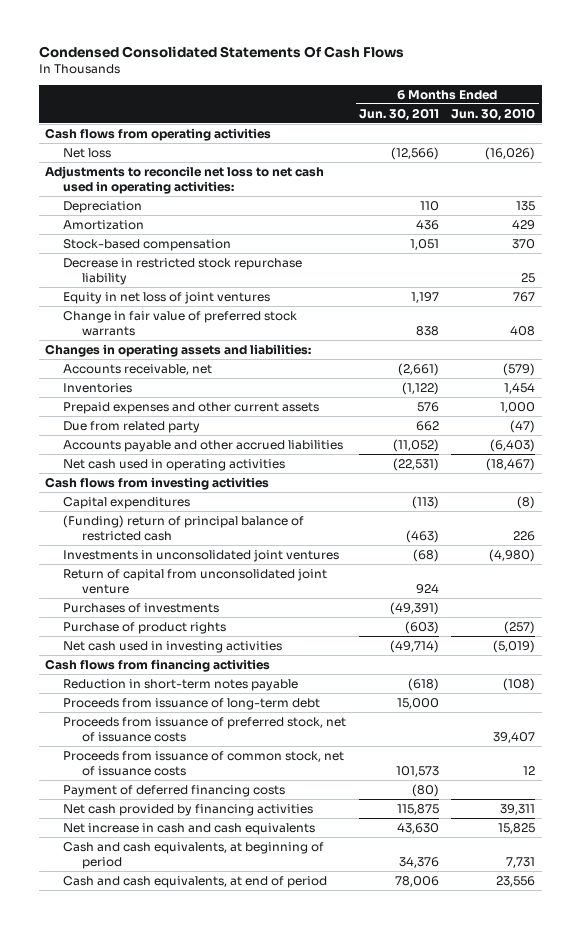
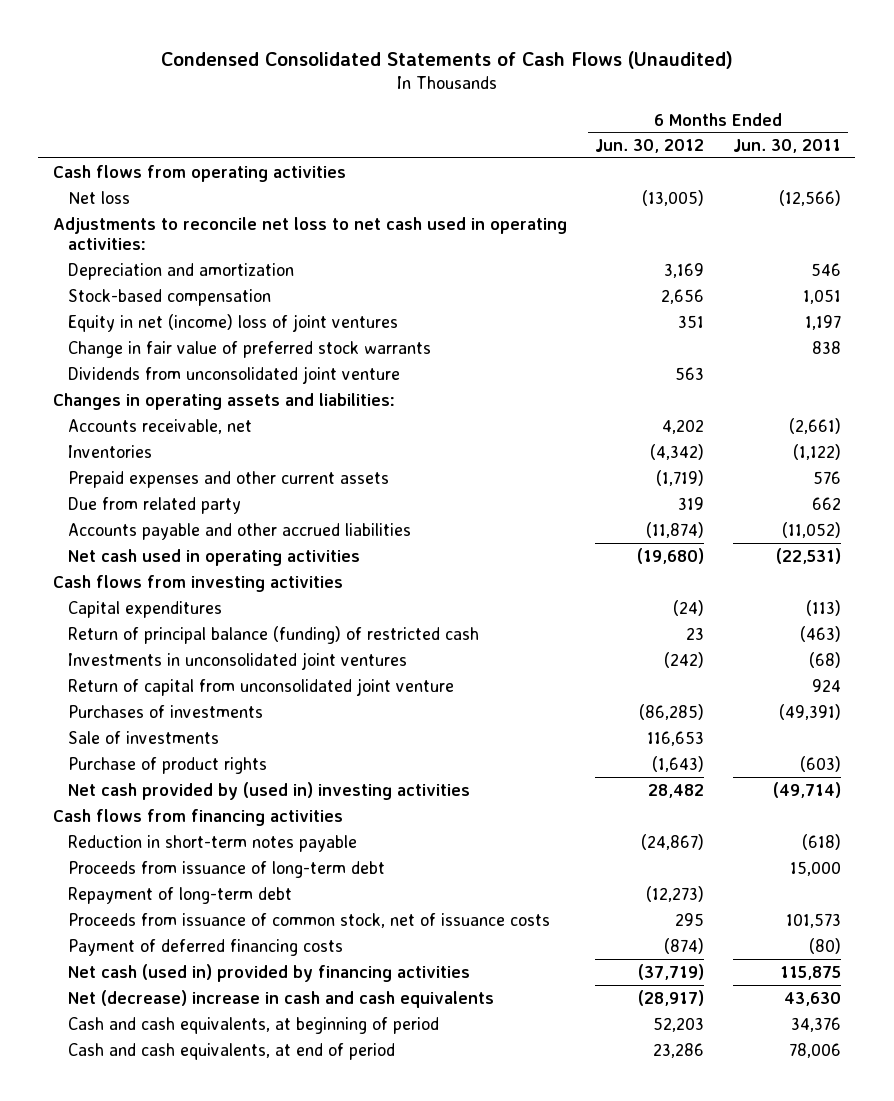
- Condensed Consolidated Statements Of Cash Flows
+ Condensed Consolidated Statements of Cash Flows (Unaudited)
- | 6 Months Ended Jun. 30, 2011 | 6 Months Ended Jun. 30, 2010
+ | 6 Months Ended Jun. 30, 2012 | 6 Months Ended Jun. 30, 2011
- Depreciation | 110 | 135
- Amortization | 436 | 429
+ Depreciation and amortization | 3,169 | 546
- Decrease in restricted stock repurchase liability | | 25
- Equity in net loss of joint ventures | 1,197 | 767
+ Equity in net (income) loss of joint ventures | 351 | 1,197
+ Dividends from unconsolidated joint venture | 563 |
- (Funding) return of principal balance of restricted cash | (463) | 226
+ Return of principal balance (funding) of restricted cash | 23 | (463)
+ Sale of investments | 116,653 |
- Net cash used in investing activities | (49,714) | (5,019)
+ Net cash provided by (used in) investing activities | 28,482 | (49,714)
- Proceeds from issuance of preferred stock, net of issuance costs | | 39,407
+ Repayment of long-term debt | (12,273) |
- Net cash provided by financing activities | 115,875 | 39,311
- Net increase in cash and cash equivalents | 43,630 | 15,825
+ Net cash (used in) provided by financing activities | (37,719) | 115,875
+ Net (decrease) increase in cash and cash equivalents | (28,917) | 43,630

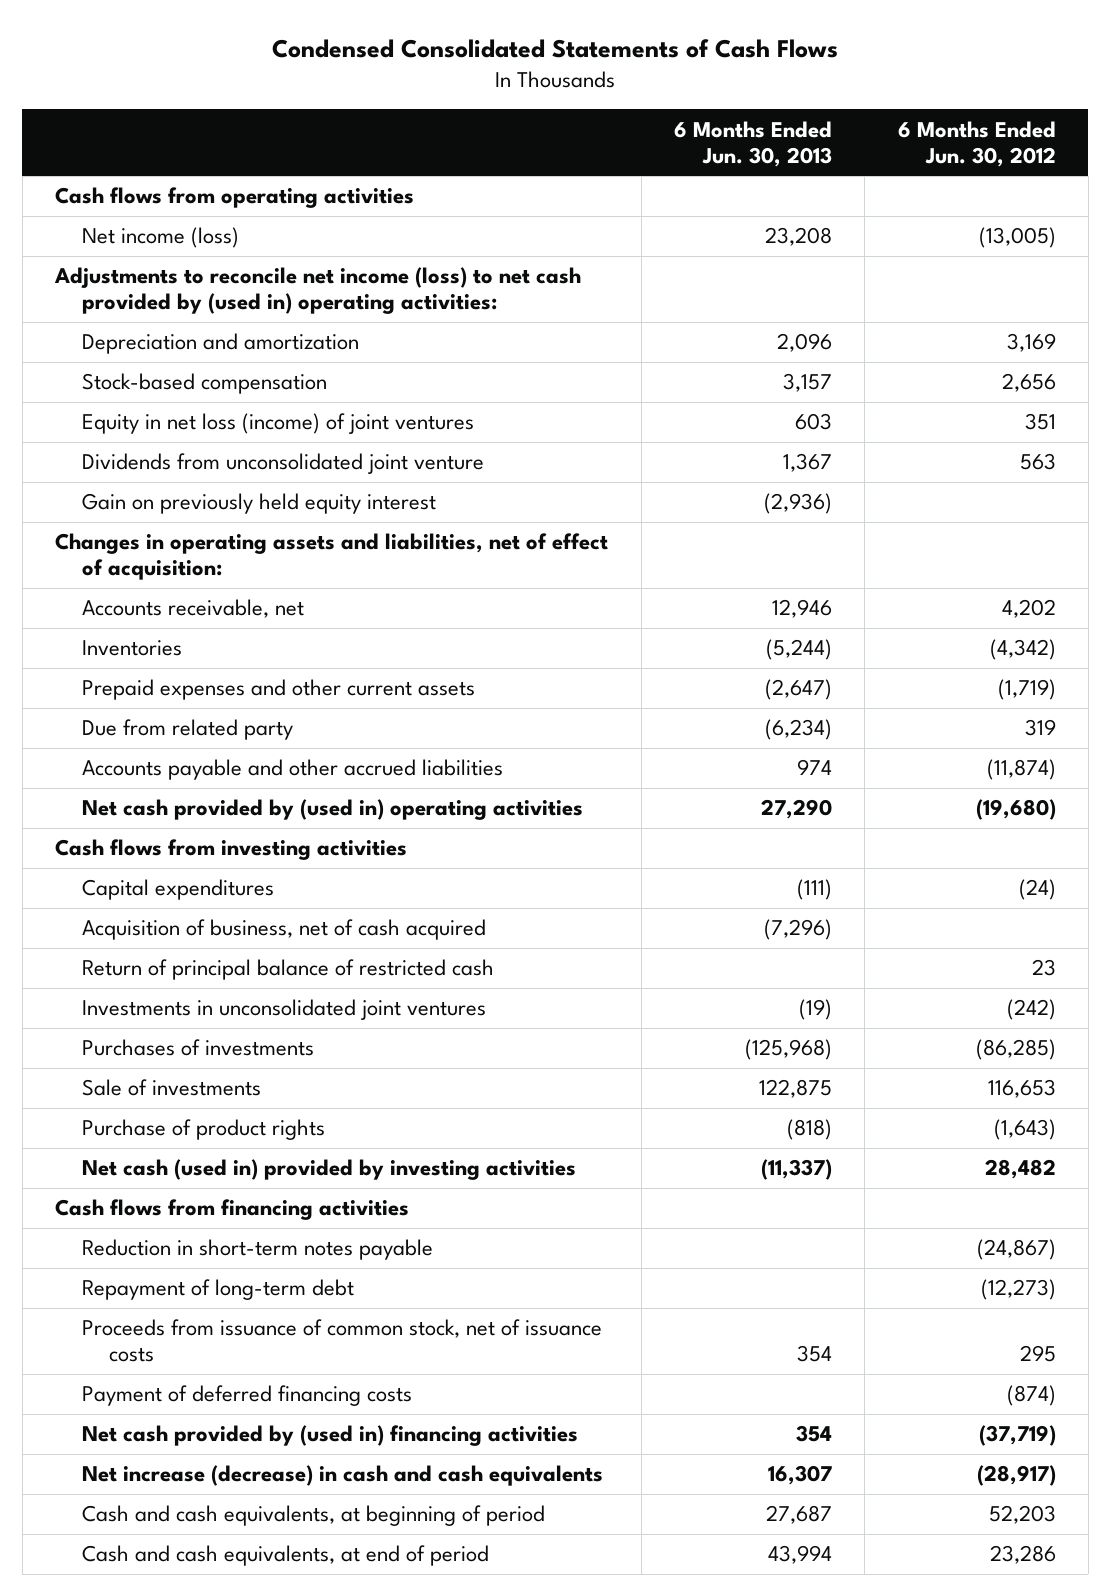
- Condensed Consolidated Statements of Cash Flows (Unaudited)
+ Condensed Consolidated Statements of Cash Flows
- | 6 Months Ended Jun. 30, 2012 | 6 Months Ended Jun. 30, 2011
+ | 6 Months Ended Jun. 30, 2013 | 6 Months Ended Jun. 30, 2012
- Net loss | (13,005) | (12,566)
- Adjustments to reconcile net loss to net cash used in operating activities:
+ Net income (loss) | 23,208 | (13,005)
+ Adjustments to reconcile net income (loss) to net cash provided by (used in) operating activities:
- Equity in net (income) loss of joint ventures | 351 | 1,197
- Change in fair value of preferred stock warrants | | 838
+ Equity in net loss (income) of joint ventures | 603 | 351
- Changes in operating assets and liabilities:
+ Gain on previously held equity interest | (2,936) |
+ Changes in operating assets and liabilities, net of effect of acquisition:
- Net cash used in operating activities | (19,680) | (22,531)
+ Net cash provided by (used in) operating activities | 27,290 | (19,680)
- Return of principal balance (funding) of restricted cash | 23 | (463)
+ Acquisition of business, net of cash acquired | (7,296) |
+ Return of principal balance of restricted cash | | 23
- Return of capital from unconsolidated joint venture | | 924
- Net cash provided by (used in) investing activities | 28,482 | (49,714)
+ Net cash (used in) provided by investing activities | (11,337) | 28,482
- Proceeds from issuance of long-term debt | | 15,000
- Net cash (used in) provided by financing activities | (37,719) | 115,875
- Net (decrease) increase in cash and cash equivalents | (28,917) | 43,630
+ Net cash provided by (used in) financing activities | 354 | (37,719)
+ Net increase (decrease) in cash and cash equivalents | 16,307 | (28,917)

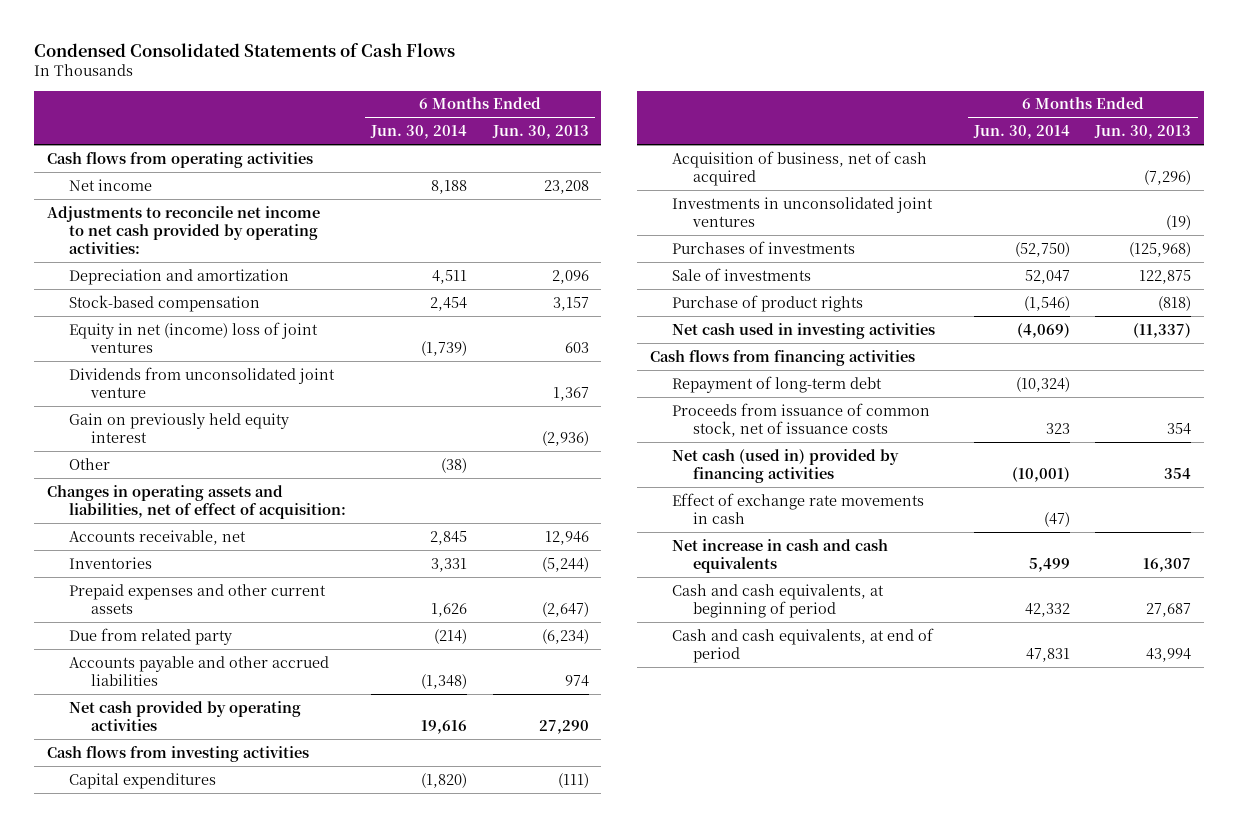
- | 6 Months Ended Jun. 30, 2013 | 6 Months Ended Jun. 30, 2012
+ | 6 Months Ended Jun. 30, 2014 | 6 Months Ended Jun. 30, 2013
- Net income (loss) | 23,208 | (13,005)
- Adjustments to reconcile net income (loss) to net cash provided by (used in) operating activities:
+ Net income | 8,188 | 23,208
+ Adjustments to reconcile net income to net cash provided by operating activities:
- Equity in net loss (income) of joint ventures | 603 | 351
+ Equity in net (income) loss of joint ventures | (1,739) | 603
+ Other | (38) |
- Net cash provided by (used in) operating activities | 27,290 | (19,680)
+ Net cash provided by operating activities | 19,616 | 27,290
- Return of principal balance of restricted cash | | 23
- Net cash (used in) provided by investing activities | (11,337) | 28,482
+ Net cash used in investing activities | (4,069) | (11,337)
- Reduction in short-term notes payable | | (24,867)
- Payment of deferred financing costs | | (874)
- Net cash provided by (used in) financing activities | 354 | (37,719)
- Net increase (decrease) in cash and cash equivalents | 16,307 | (28,917)
+ Net cash (used in) provided by financing activities | (10,001) | 354
+ Effect of exchange rate movements in cash | (47) |
+ Net increase in cash and cash equivalents | 5,499 | 16,307

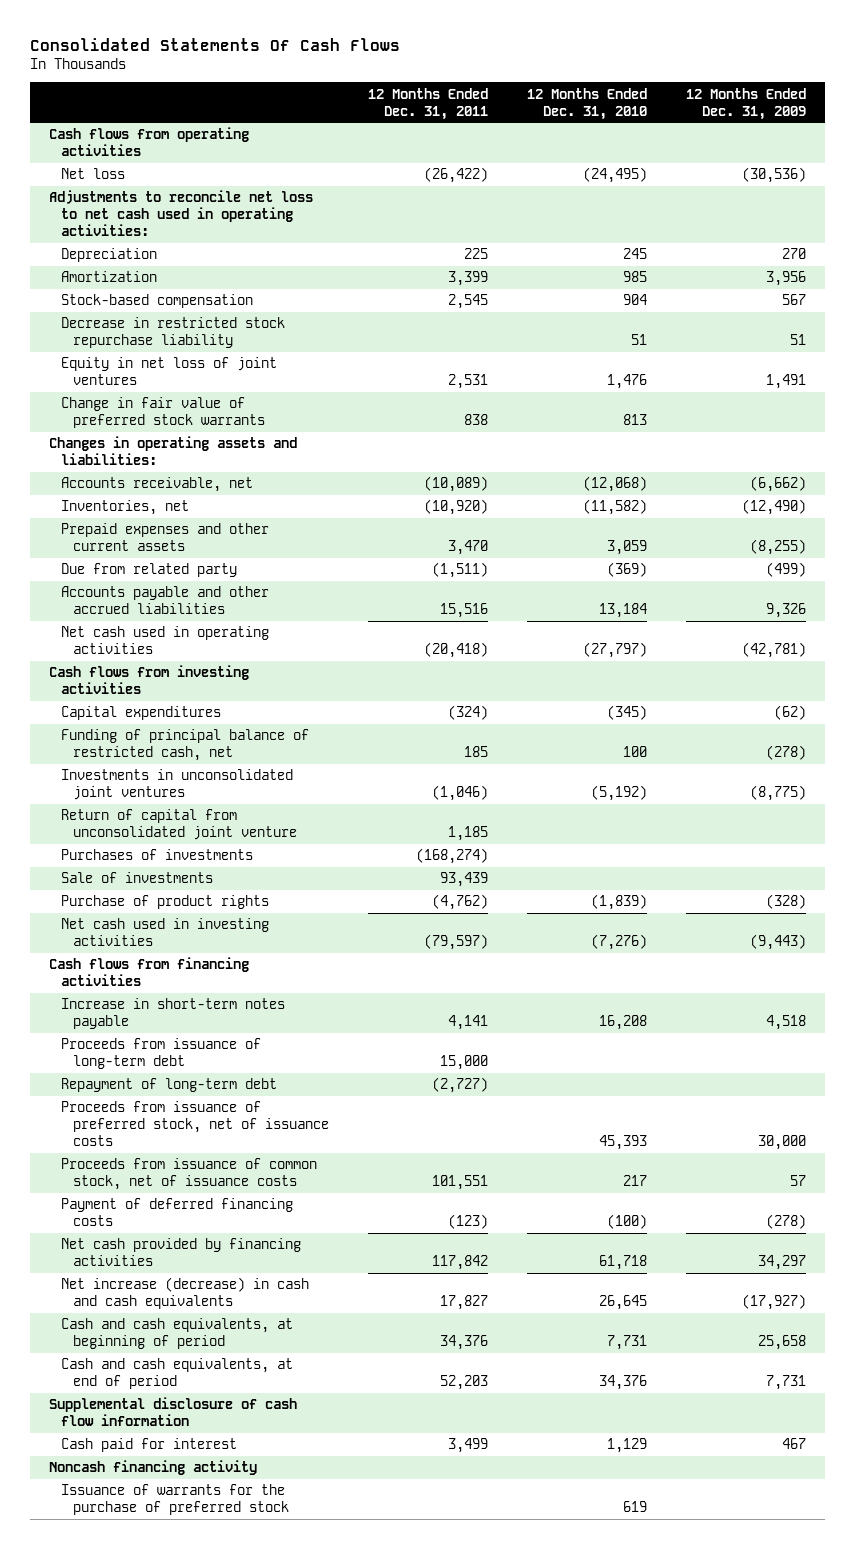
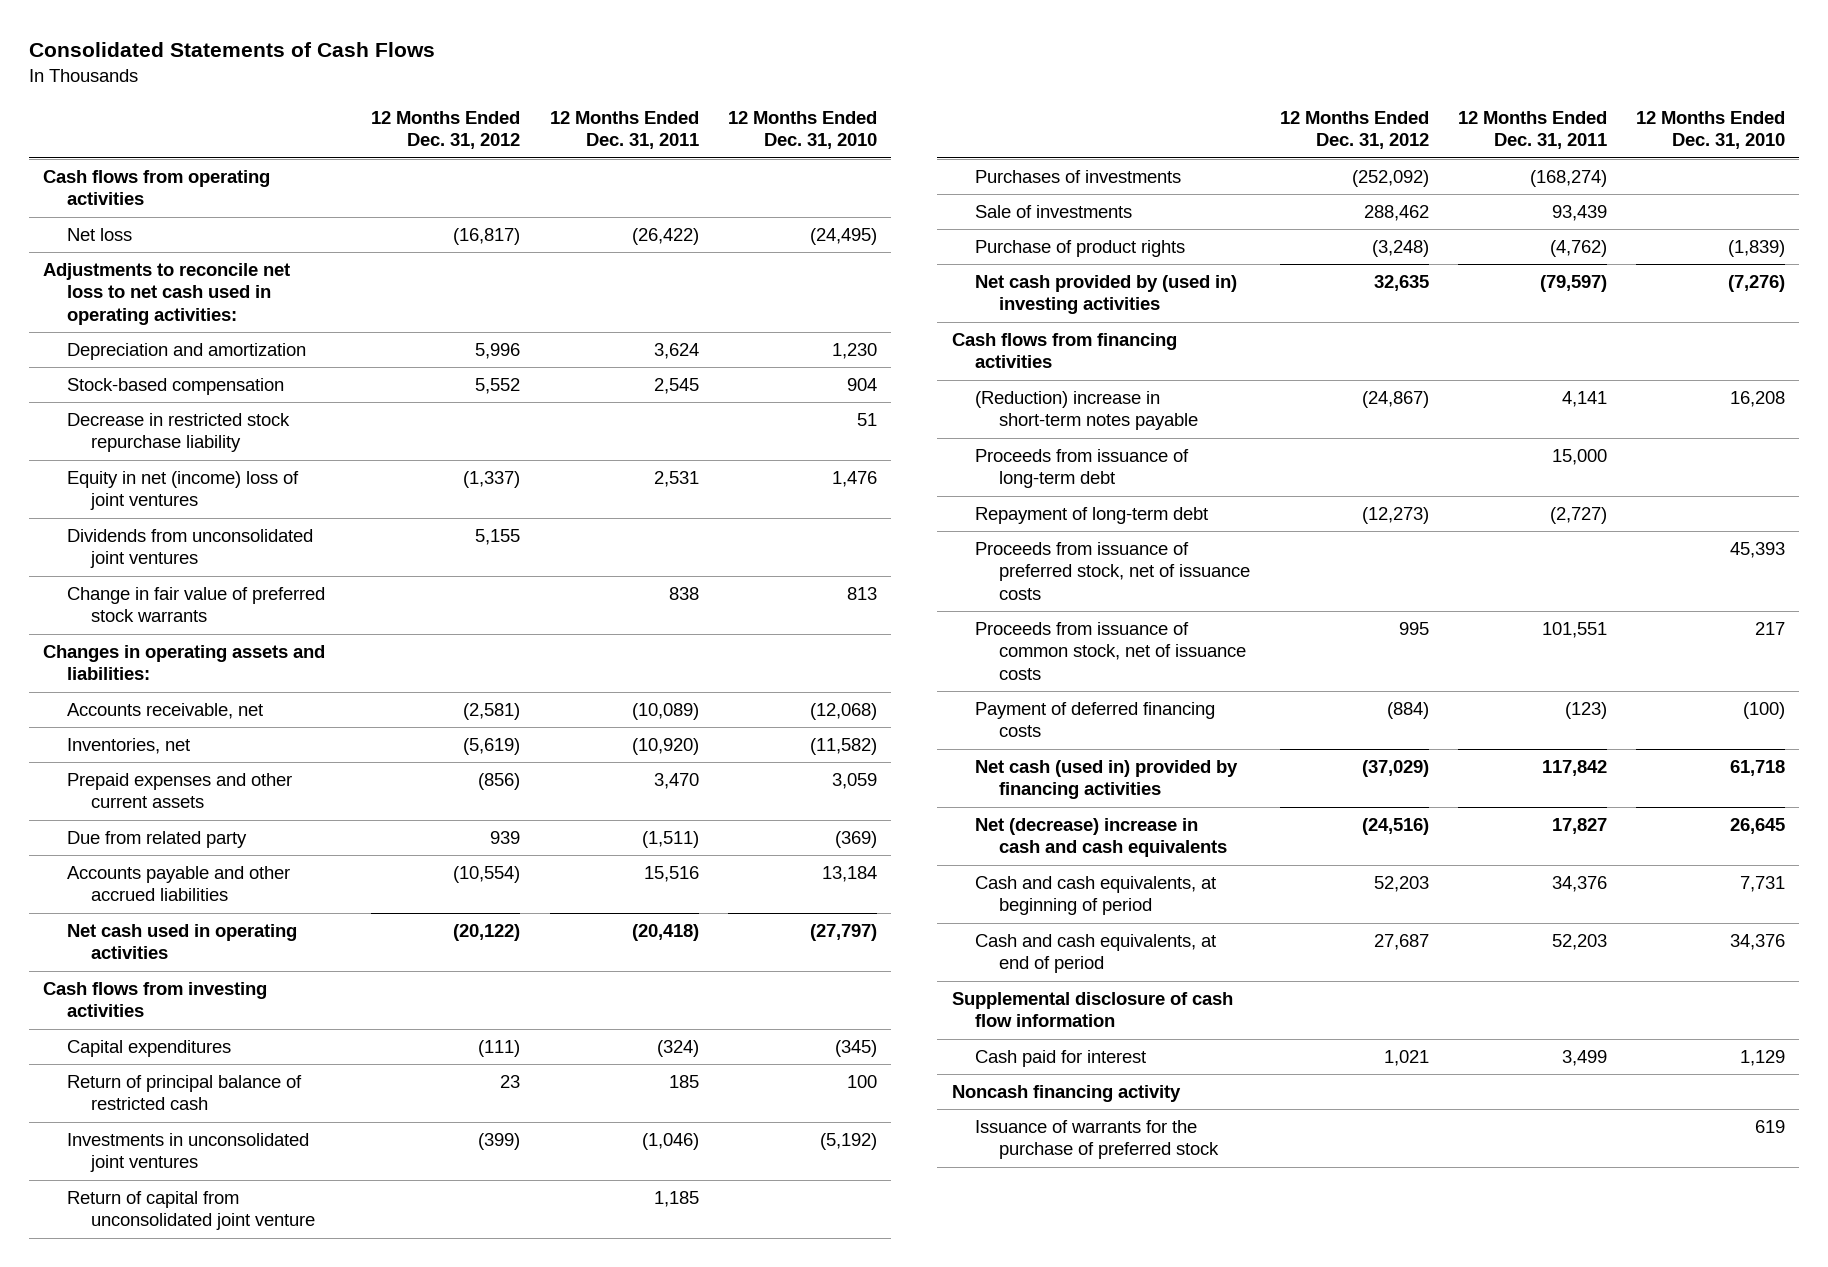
- Consolidated Statements Of Cash Flows
+ Consolidated Statements of Cash Flows
- | 12 Months Ended Dec. 31, 2011 | 12 Months Ended Dec. 31, 2010 | 12 Months Ended Dec. 31, 2009
+ | 12 Months Ended Dec. 31, 2012 | 12 Months Ended Dec. 31, 2011 | 12 Months Ended Dec. 31, 2010
- Depreciation | 225 | 245 | 270
- Amortization | 3,399 | 985 | 3,956
+ Depreciation and amortization | 5,996 | 3,624 | 1,230
- Equity in net loss of joint ventures | 2,531 | 1,476 | 1,491
+ Equity in net (income) loss of joint ventures | (1,337) | 2,531 | 1,476
+ Dividends from unconsolidated joint ventures | 5,155 | |
- Funding of principal balance of restricted cash, net | 185 | 100 | (278)
+ Return of principal balance of restricted cash | 23 | 185 | 100
- Net cash used in investing activities | (79,597) | (7,276) | (9,443)
+ Net cash provided by (used in) investing activities | 32,635 | (79,597) | (7,276)
- Increase in short-term notes payable | 4,141 | 16,208 | 4,518
+ (Reduction) increase in short-term notes payable | (24,867) | 4,141 | 16,208
- Net cash provided by financing activities | 117,842 | 61,718 | 34,297
- Net increase (decrease) in cash and cash equivalents | 17,827 | 26,645 | (17,927)
+ Net cash (used in) provided by financing activities | (37,029) | 117,842 | 61,718
+ Net (decrease) increase in cash and cash equivalents | (24,516) | 17,827 | 26,645

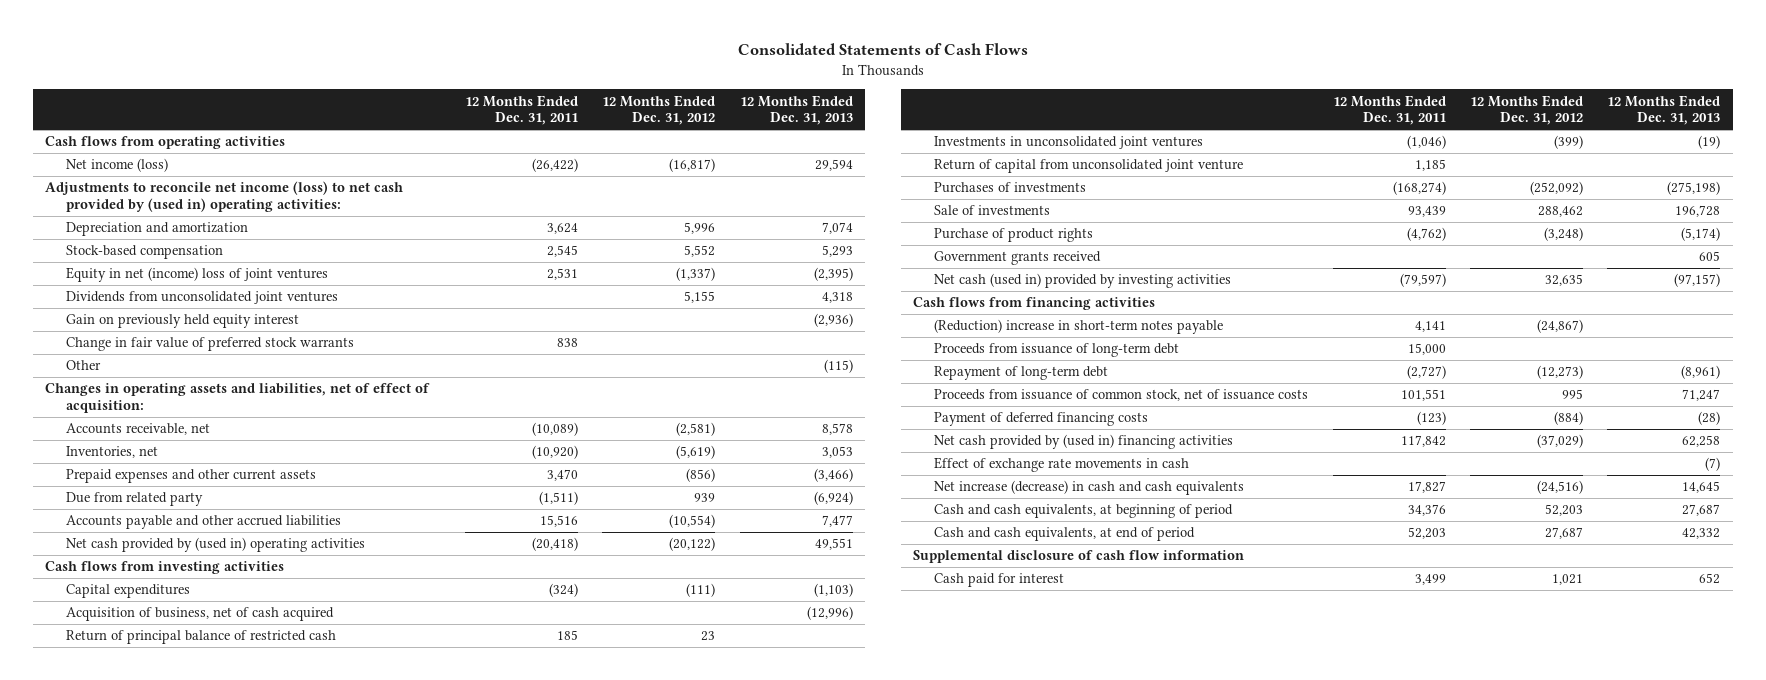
- | 12 Months Ended Dec. 31, 2012 | 12 Months Ended Dec. 31, 2011 | 12 Months Ended Dec. 31, 2010
+ | 12 Months Ended Dec. 31, 2011 | 12 Months Ended Dec. 31, 2012 | 12 Months Ended Dec. 31, 2013
- Net loss | (16,817) | (26,422) | (24,495)
- Adjustments to reconcile net loss to net cash used in operating activities:
+ Net income (loss) | (26,422) | (16,817) | 29,594
+ Adjustments to reconcile net income (loss) to net cash provided by (used in) operating activities:
- Decrease in restricted stock repurchase liability | | | 51
+ Gain on previously held equity interest | | | (2,936)
- Changes in operating assets and liabilities:
+ Other | | | (115)
+ Changes in operating assets and liabilities, net of effect of acquisition:
- Net cash used in operating activities | (20,122) | (20,418) | (27,797)
+ Net cash provided by (used in) operating activities | (20,418) | (20,122) | 49,551
+ Acquisition of business, net of cash acquired | | | (12,996)
- Net cash provided by (used in) investing activities | 32,635 | (79,597) | (7,276)
+ Government grants received | | | 605
+ Net cash (used in) provided by investing activities | (79,597) | 32,635 | (97,157)
- Proceeds from issuance of preferred stock, net of issuance costs | | | 45,393
- Net cash (used in) provided by financing activities | (37,029) | 117,842 | 61,718
- Net (decrease) increase in cash and cash equivalents | (24,516) | 17,827 | 26,645
+ Net cash provided by (used in) financing activities | 117,842 | (37,029) | 62,258
+ Effect of exchange rate movements in cash | | | (7)
+ Net increase (decrease) in cash and cash equivalents | 17,827 | (24,516) | 14,645
- Noncash financing activity
- Issuance of warrants for the purchase of preferred stock | | | 619

